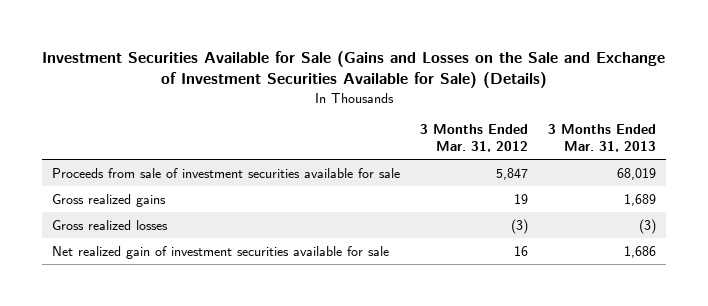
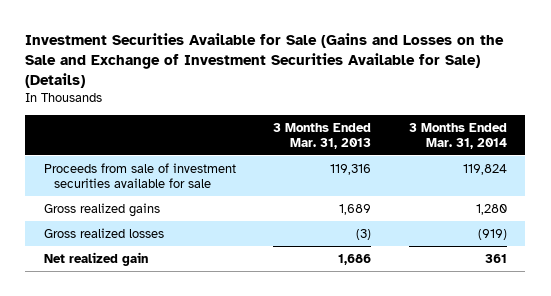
- | 3 Months Ended Mar. 31, 2012 | 3 Months Ended Mar. 31, 2013
+ | 3 Months Ended Mar. 31, 2013 | 3 Months Ended Mar. 31, 2014
- Proceeds from sale of investment securities available for sale | 5,847 | 68,019
+ Proceeds from sale of investment securities available for sale | 119,316 | 119,824
- Net realized gain of investment securities available for sale | 16 | 1,686
+ Net realized gain | 1,686 | 361

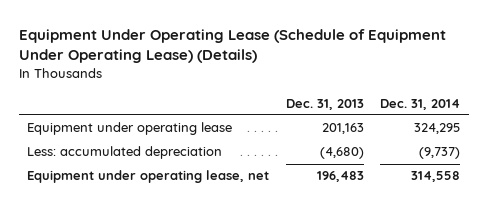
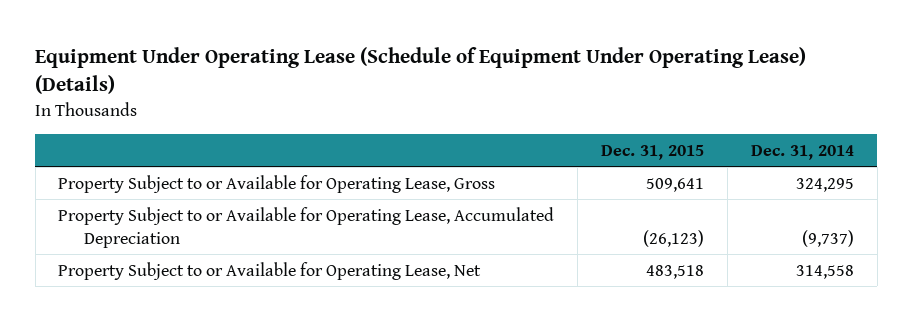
- | Dec. 31, 2013 | Dec. 31, 2014
+ | Dec. 31, 2015 | Dec. 31, 2014
- Equipment under operating lease | 201,163 | 324,295
- Less: accumulated depreciation | (4,680) | (9,737)
- Equipment under operating lease, net | 196,483 | 314,558
+ Property Subject to or Available for Operating Lease, Gross | 509,641 | 324,295
+ Property Subject to or Available for Operating Lease, Accumulated Depreciation | (26,123) | (9,737)
+ Property Subject to or Available for Operating Lease, Net | 483,518 | 314,558

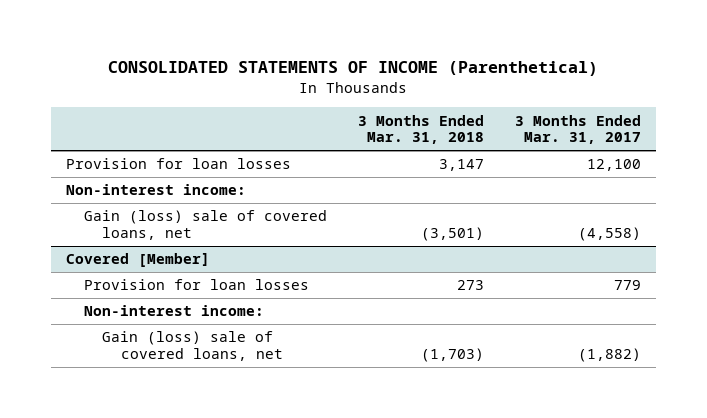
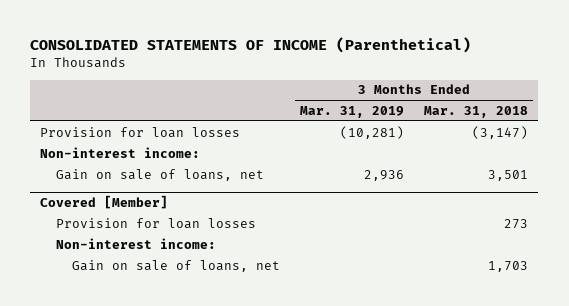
- | 3 Months Ended Mar. 31, 2018 | 3 Months Ended Mar. 31, 2017
+ | 3 Months Ended Mar. 31, 2019 | 3 Months Ended Mar. 31, 2018
- Provision for loan losses | 3,147 | 12,100
+ Provision for loan losses | (10,281) | (3,147)
- Gain (loss) sale of covered loans, net | (3,501) | (4,558)
+ Gain on sale of loans, net | 2,936 | 3,501
@ Covered [Member]
- Gain (loss) sale of covered loans, net | (1,703) | (1,882)
+ Gain on sale of loans, net | | 1,703

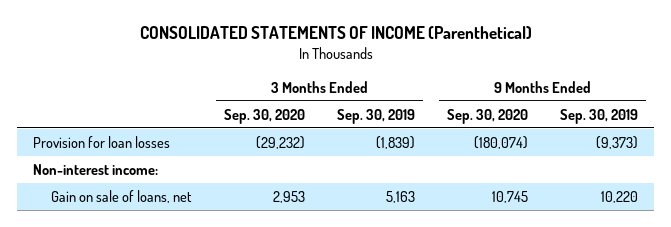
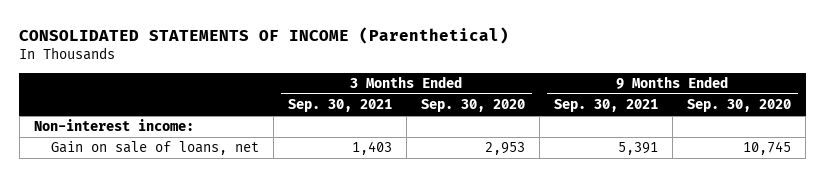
- | 3 Months Ended Sep. 30, 2020 | 3 Months Ended Sep. 30, 2019 | 9 Months Ended Sep. 30, 2020 | 9 Months Ended Sep. 30, 2019
+ | 3 Months Ended Sep. 30, 2021 | 3 Months Ended Sep. 30, 2020 | 9 Months Ended Sep. 30, 2021 | 9 Months Ended Sep. 30, 2020
- Provision for loan losses | (29,232) | (1,839) | (180,074) | (9,373)

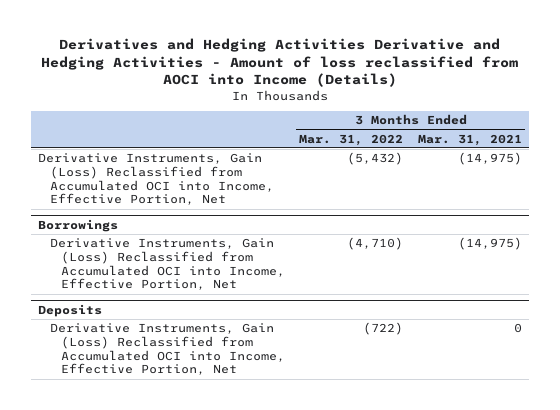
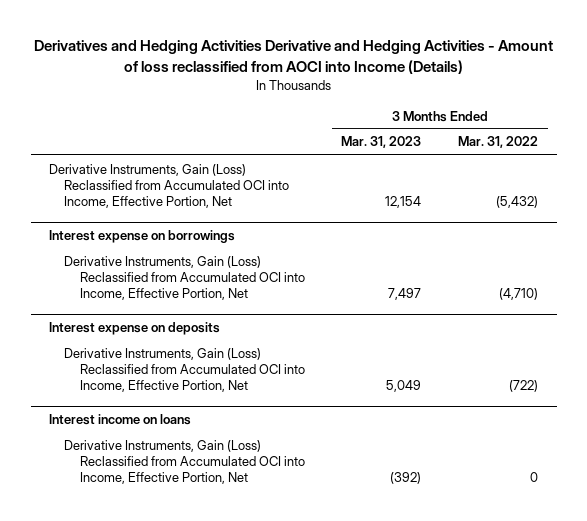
- | 3 Months Ended Mar. 31, 2022 | 3 Months Ended Mar. 31, 2021
+ | 3 Months Ended Mar. 31, 2023 | 3 Months Ended Mar. 31, 2022
- Borrowings
+ Interest expense on borrowings
- Deposits
+ Interest expense on deposits
+ Interest income on loans
+ Derivative Instruments, Gain (Loss) Reclassified from Accumulated OCI into Income, Effective Portion, Net | (392) | 0

